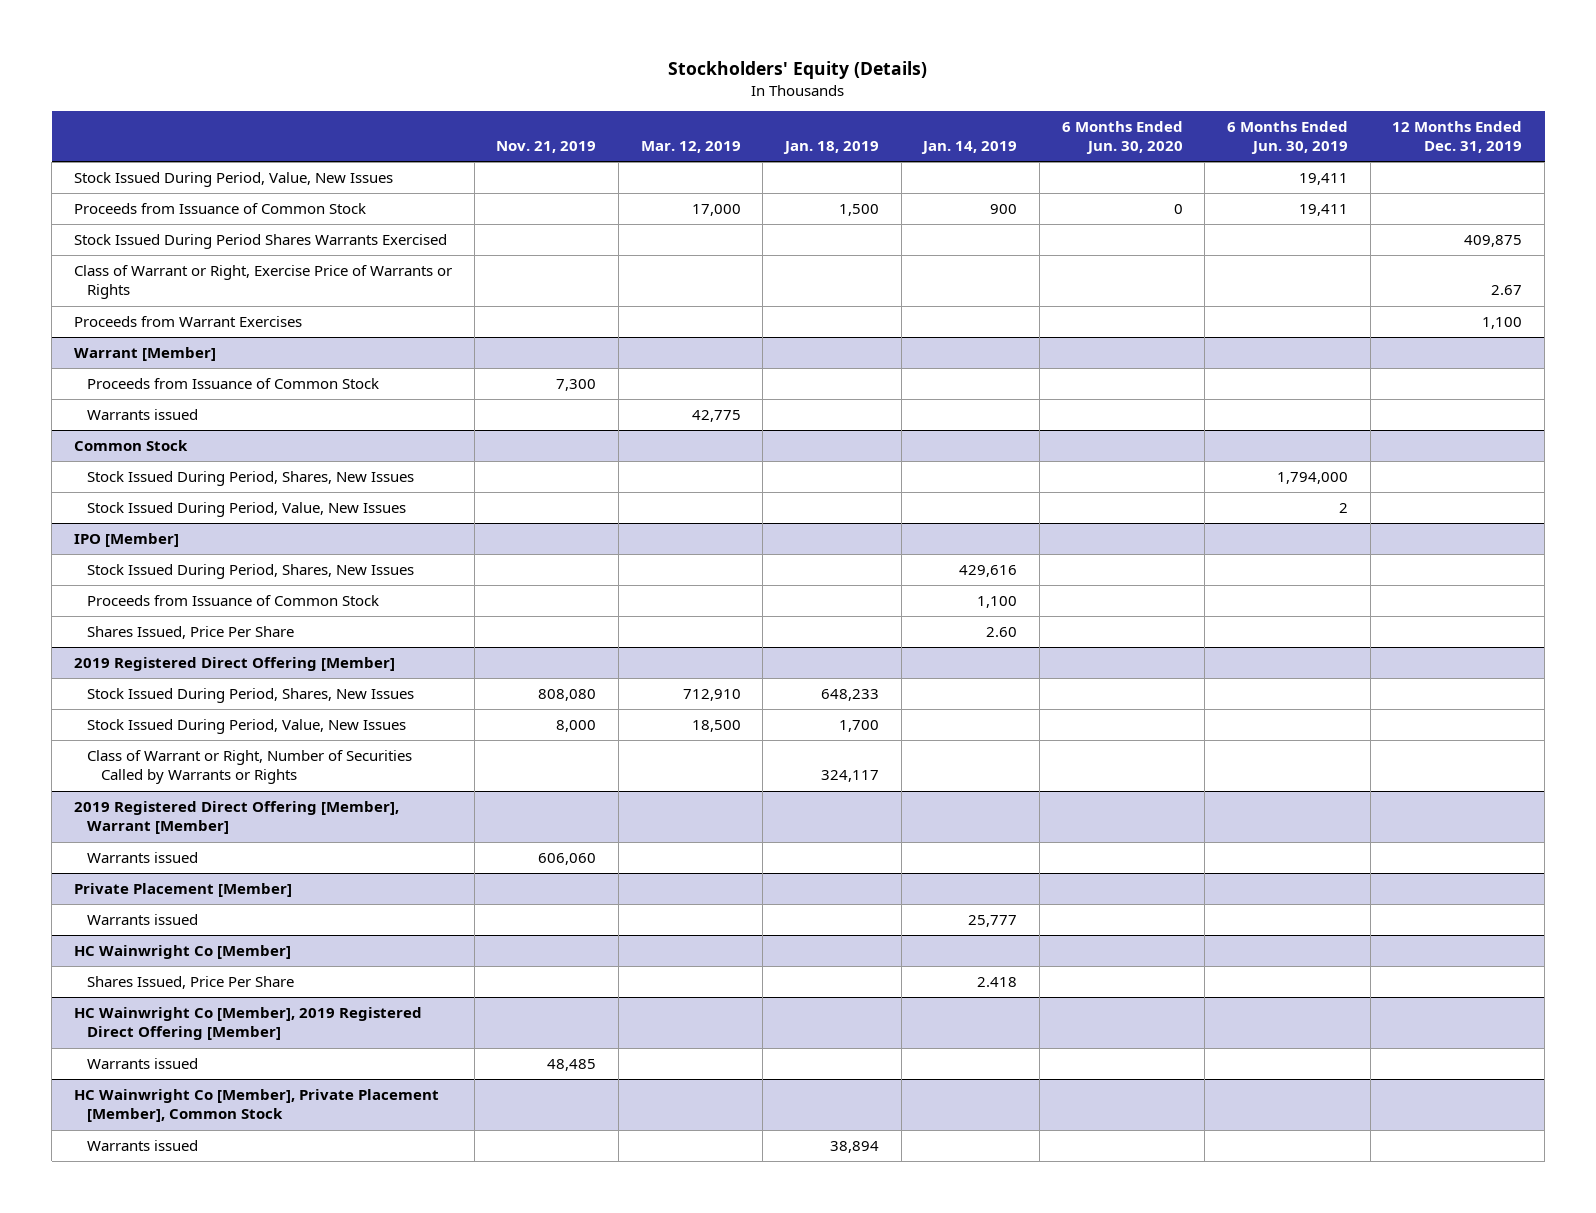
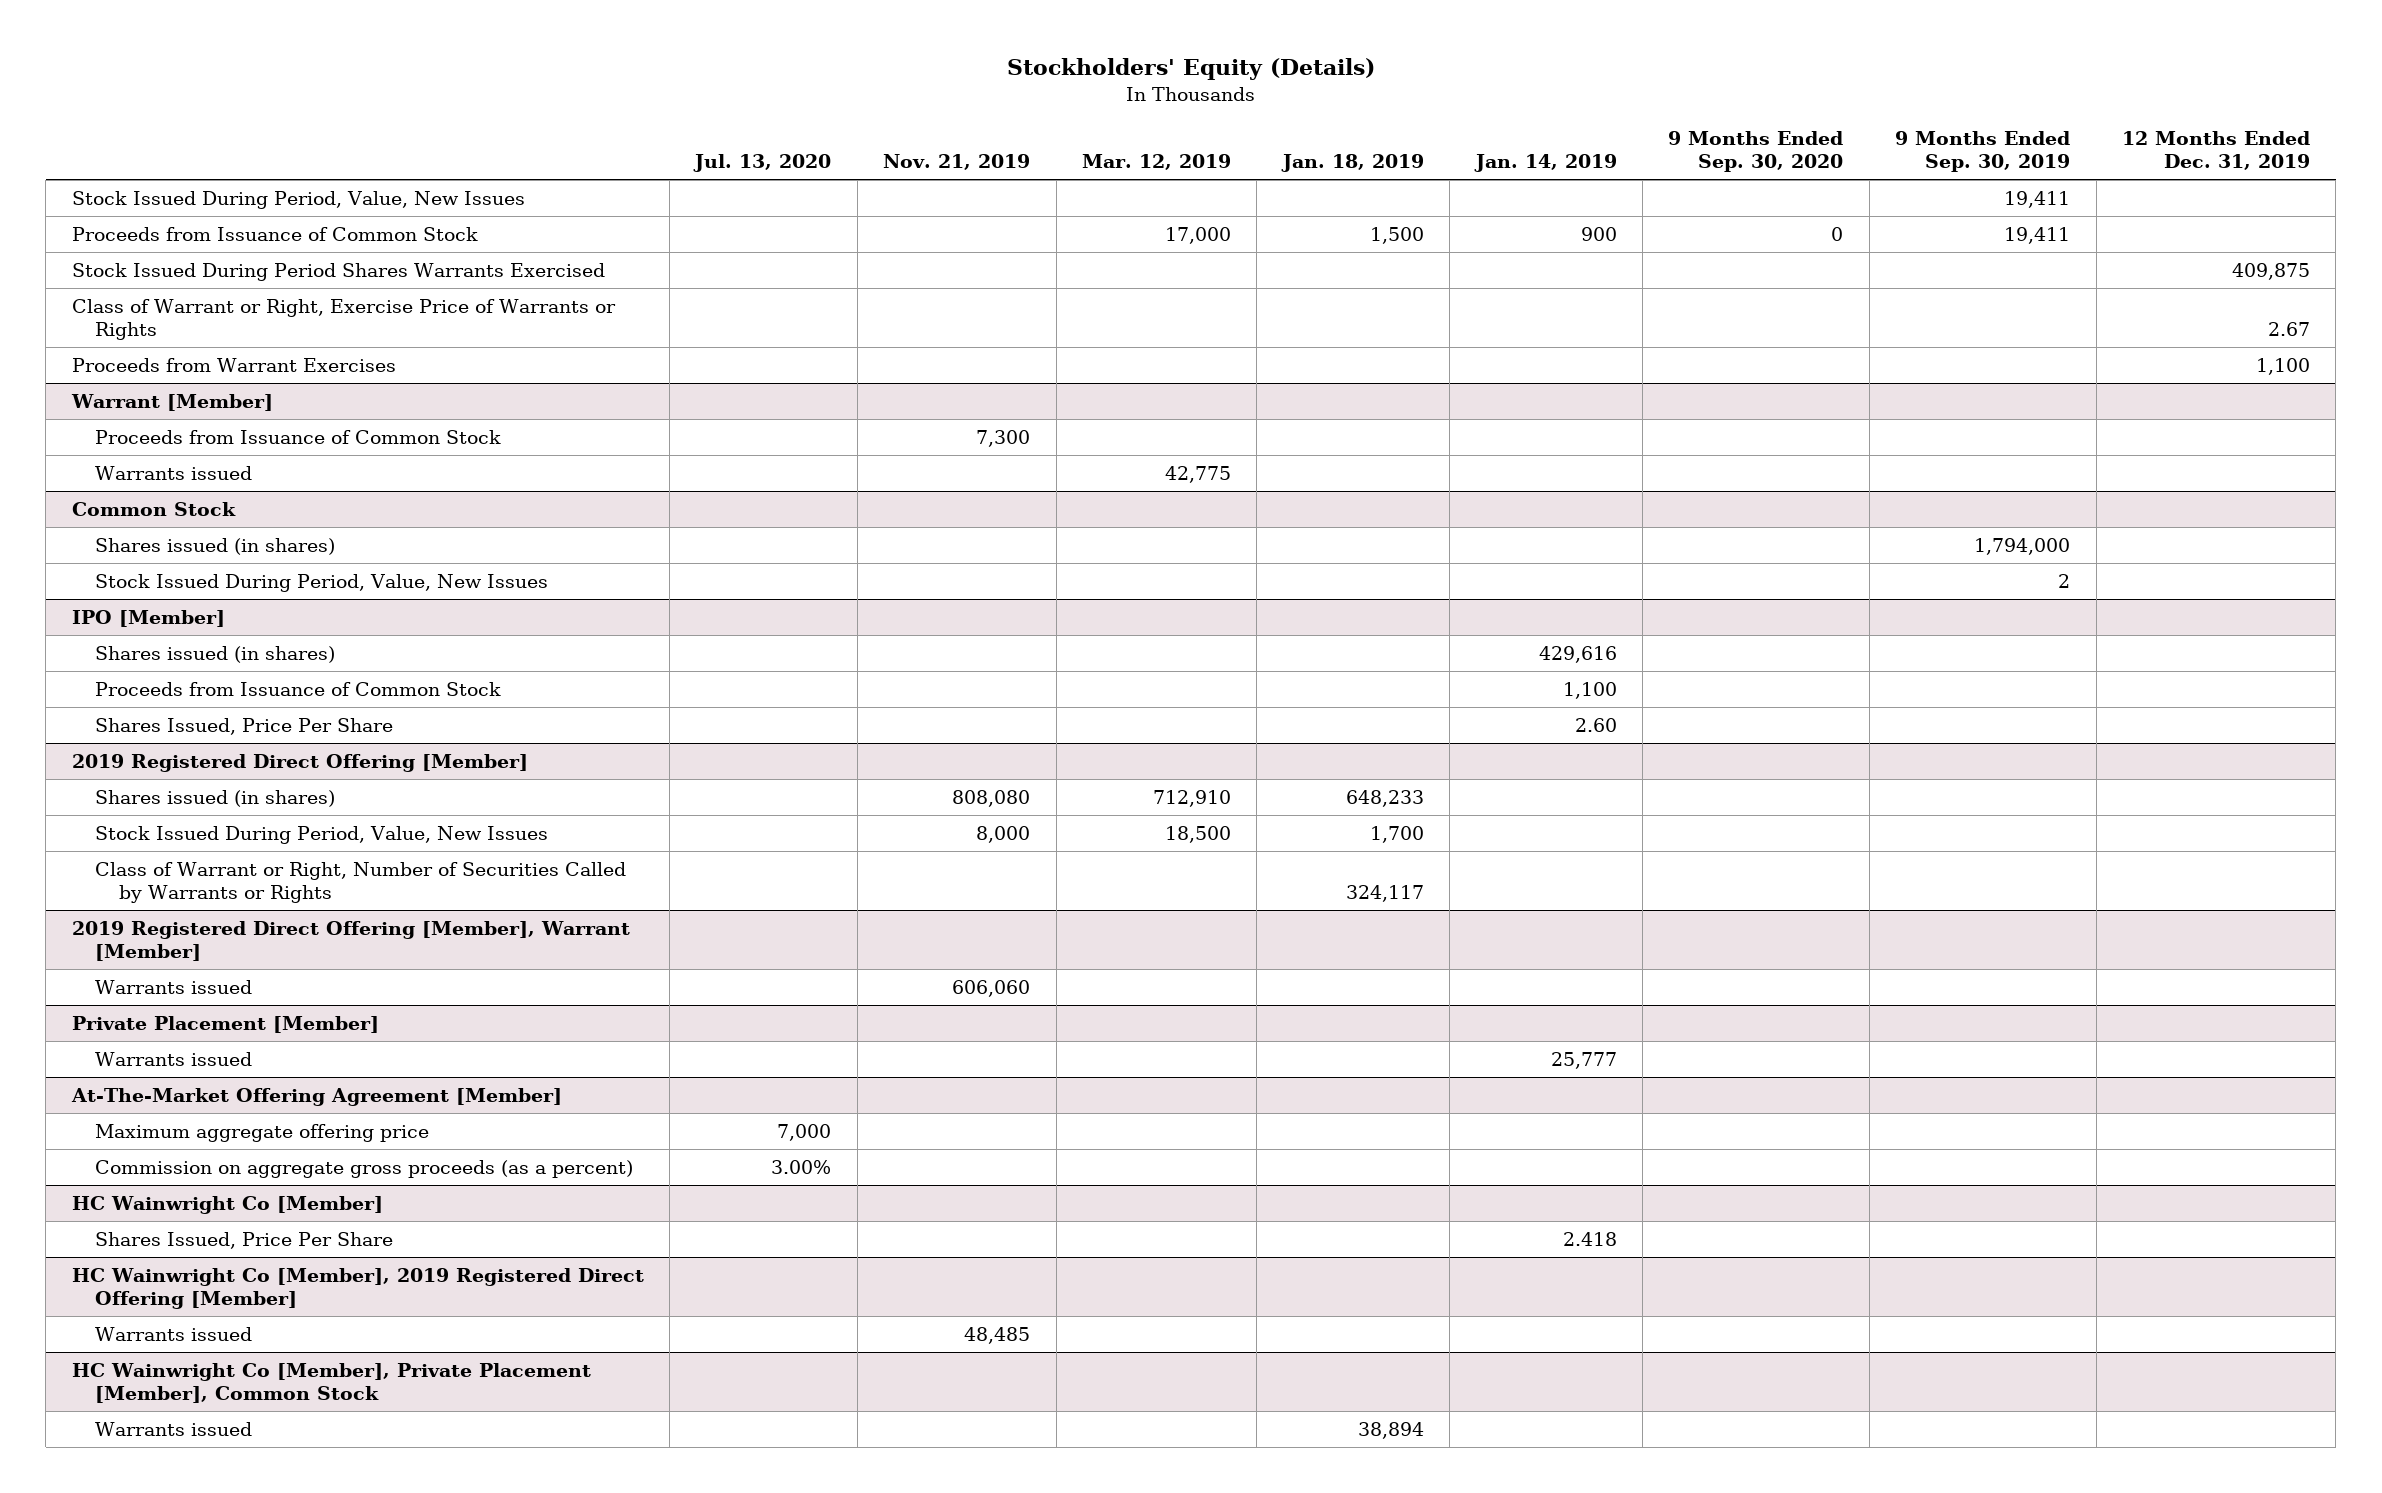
- | Nov. 21, 2019 | Mar. 12, 2019 | Jan. 18, 2019 | Jan. 14, 2019 | 6 Months Ended Jun. 30, 2020 | 6 Months Ended Jun. 30, 2019 | 12 Months Ended Dec. 31, 2019
+ | Jul. 13, 2020 | Nov. 21, 2019 | Mar. 12, 2019 | Jan. 18, 2019 | Jan. 14, 2019 | 9 Months Ended Sep. 30, 2020 | 9 Months Ended Sep. 30, 2019 | 12 Months Ended Dec. 31, 2019
@ Common Stock
- Stock Issued During Period, Shares, New Issues | | | | | | 1,794,000 |
+ Shares issued (in shares) | | | | | | | 1,794,000 |
@ IPO [Member]
- Stock Issued During Period, Shares, New Issues | | | | 429,616 | | |
+ Shares issued (in shares) | | | | | 429,616 | | |
@ 2019 Registered Direct Offering [Member]
- Stock Issued During Period, Shares, New Issues | 808,080 | 712,910 | 648,233 | | | |
+ Shares issued (in shares) | | 808,080 | 712,910 | 648,233 | | | |
+ At-The-Market Offering Agreement [Member]
+ Maximum aggregate offering price | 7,000 | | | | | | |
+ Commission on aggregate gross proceeds (as a percent) | 3.00% | | | | | | |

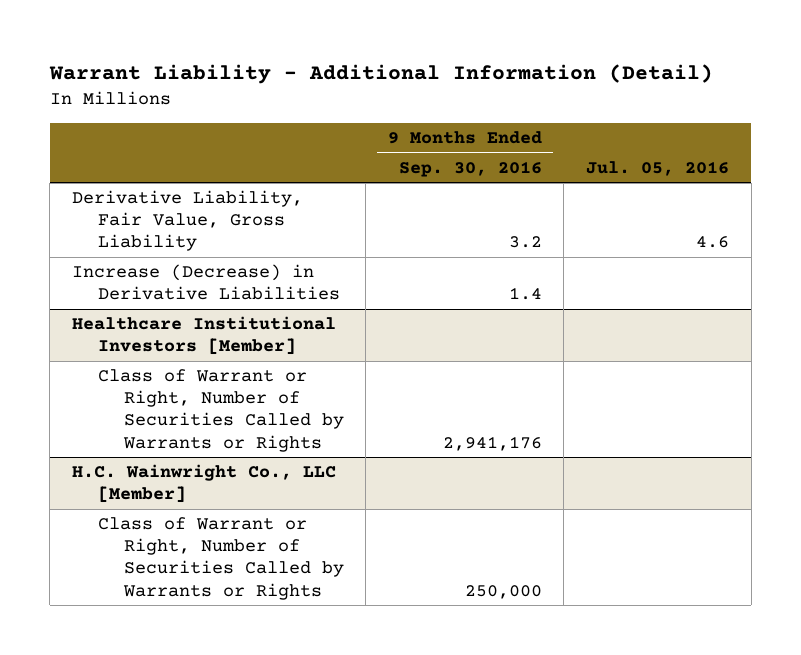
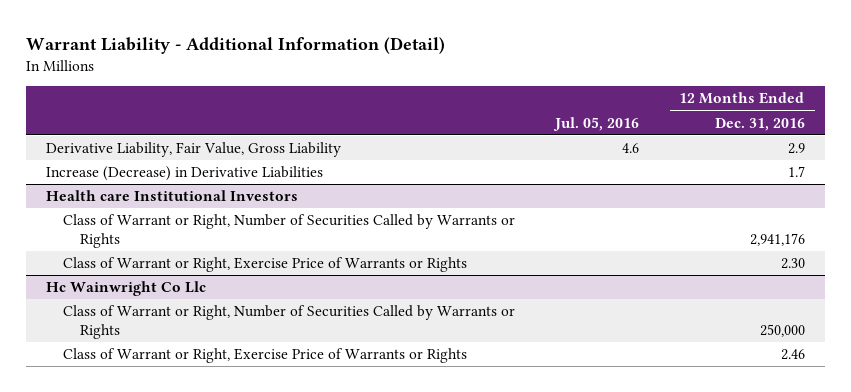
- | 9 Months Ended Sep. 30, 2016 | Jul. 05, 2016
+ | Jul. 05, 2016 | 12 Months Ended Dec. 31, 2016
- Healthcare Institutional Investors [Member]
- Class of Warrant or Right, Number of Securities Called by Warrants or Rights | 2,941,176 |
- H.C. Wainwright Co., LLC [Member]
+ Health care Institutional Investors
+ Class of Warrant or Right, Number of Securities Called by Warrants or Rights | | 2,941,176
+ Class of Warrant or Right, Exercise Price of Warrants or Rights | | 2.30
+ Hc Wainwright Co Llc
+ Class of Warrant or Right, Exercise Price of Warrants or Rights | | 2.46

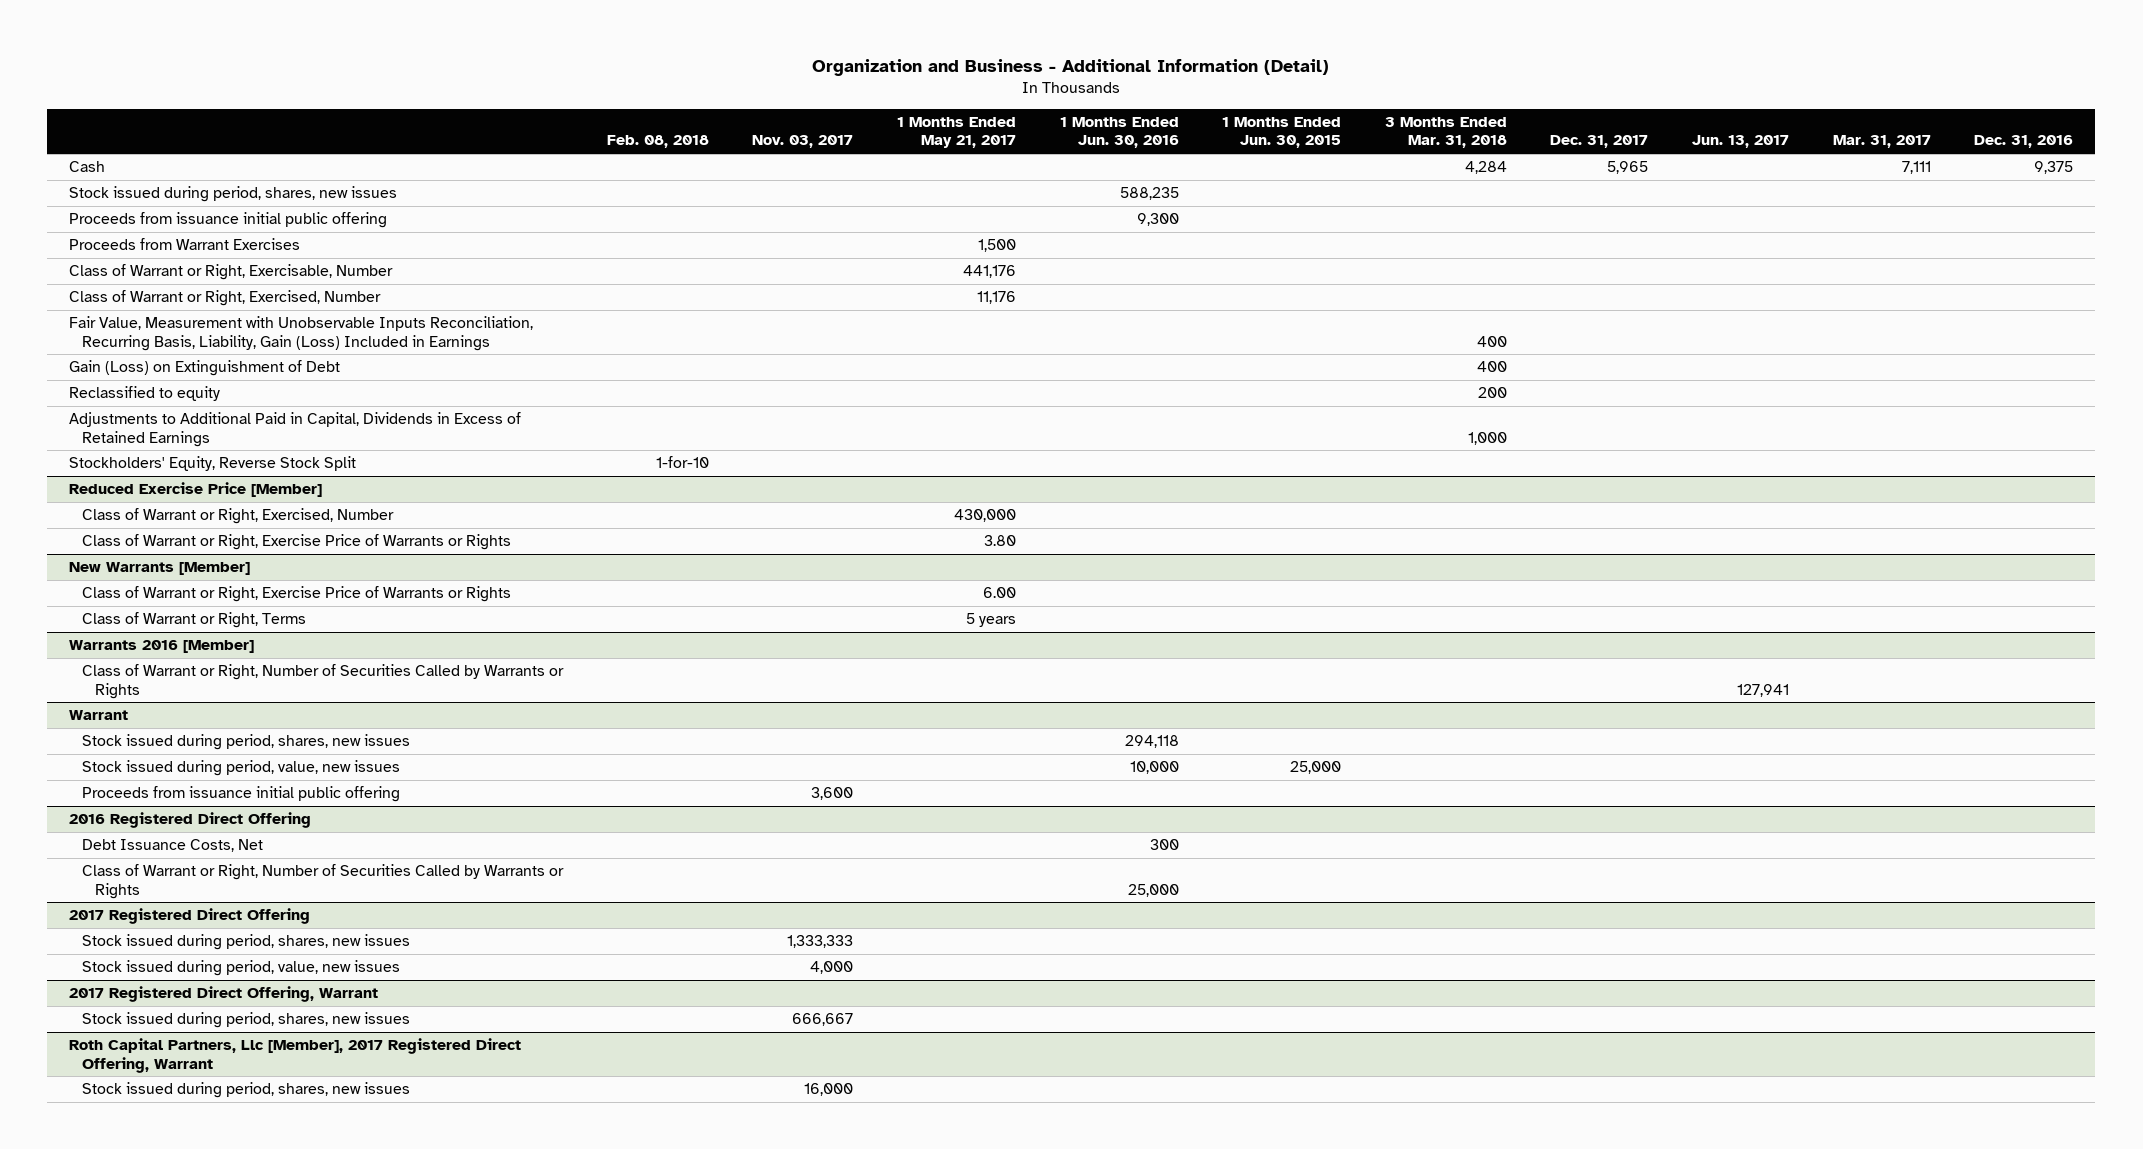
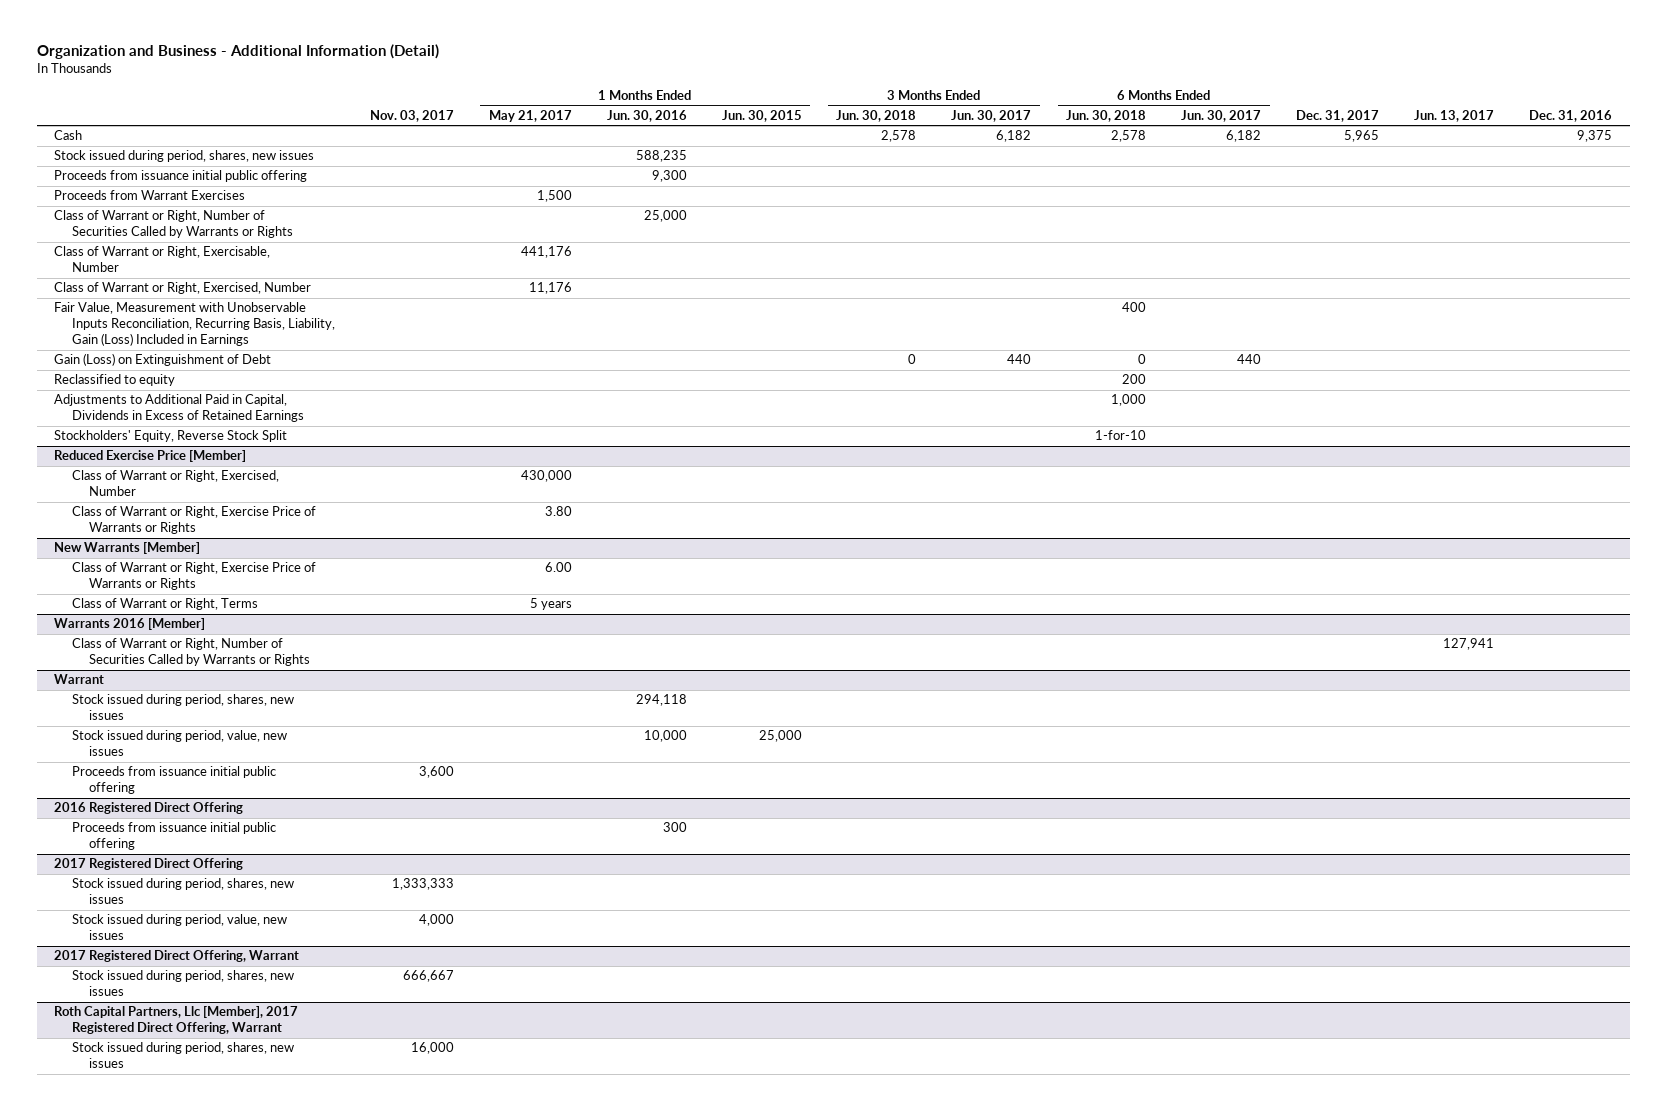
- | Feb. 08, 2018 | Nov. 03, 2017 | 1 Months Ended May 21, 2017 | 1 Months Ended Jun. 30, 2016 | 1 Months Ended Jun. 30, 2015 | 3 Months Ended Mar. 31, 2018 | Dec. 31, 2017 | Jun. 13, 2017 | Mar. 31, 2017 | Dec. 31, 2016
+ | Nov. 03, 2017 | 1 Months Ended May 21, 2017 | 1 Months Ended Jun. 30, 2016 | 1 Months Ended Jun. 30, 2015 | 3 Months Ended Jun. 30, 2018 | 3 Months Ended Jun. 30, 2017 | 6 Months Ended Jun. 30, 2018 | 6 Months Ended Jun. 30, 2017 | Dec. 31, 2017 | Jun. 13, 2017 | Dec. 31, 2016
+ Class of Warrant or Right, Number of Securities Called by Warrants or Rights | | | 25,000 | | | | | | | |
@ 2016 Registered Direct Offering
- Debt Issuance Costs, Net | | | | 300 | | | | | |
- Class of Warrant or Right, Number of Securities Called by Warrants or Rights | | | | 25,000 | | | | | |
+ Proceeds from issuance initial public offering | | | 300 | | | | | | | |

